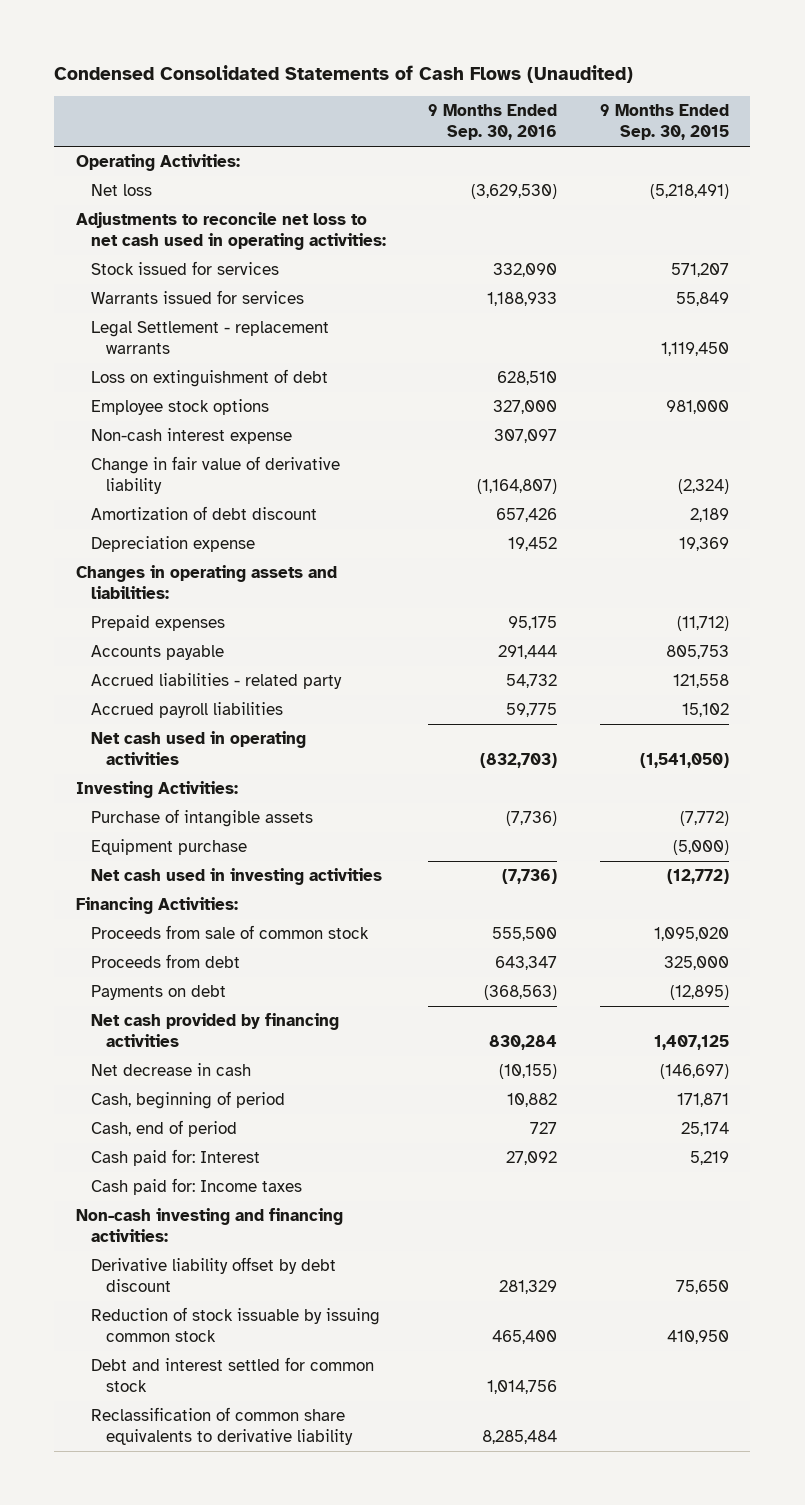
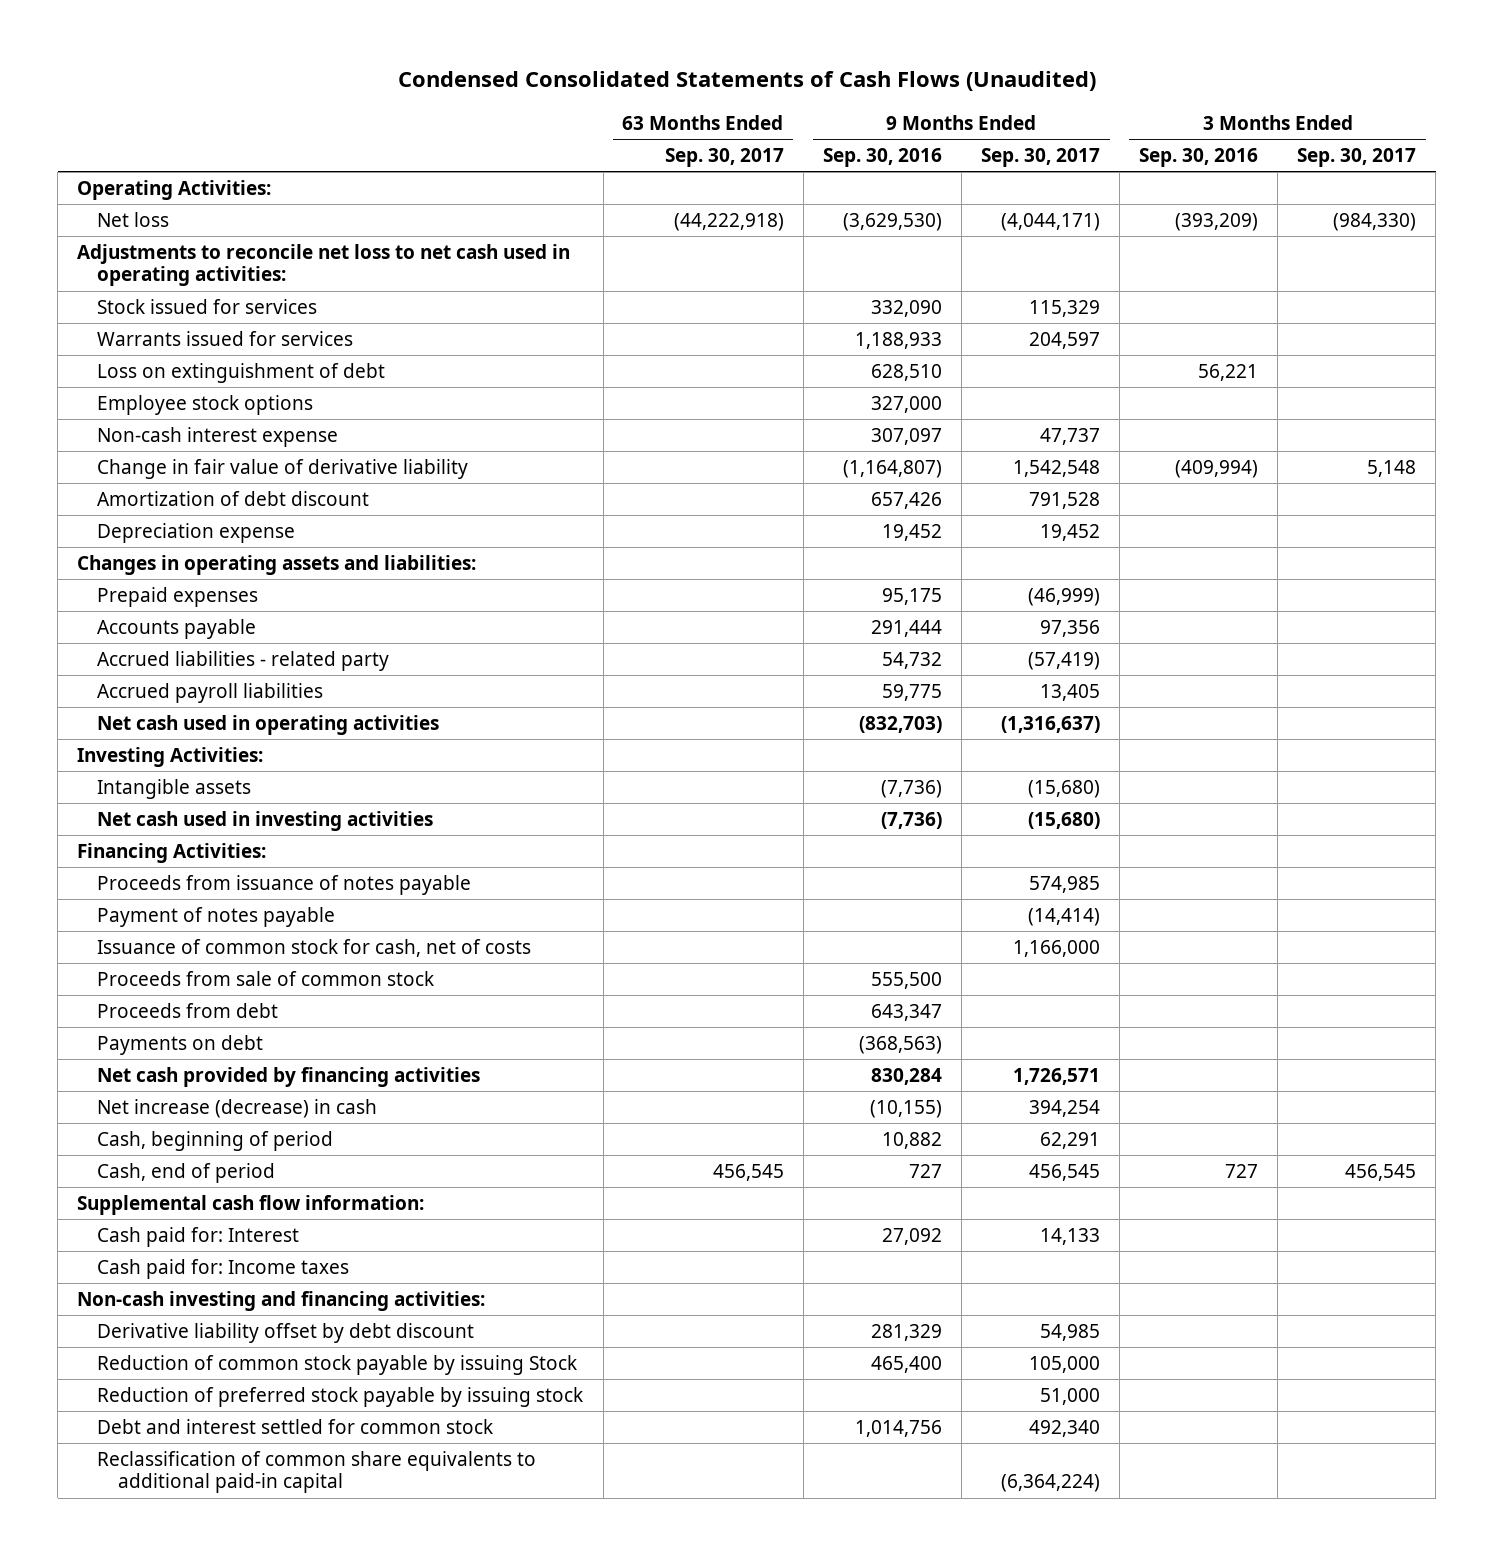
- | 9 Months Ended Sep. 30, 2016 | 9 Months Ended Sep. 30, 2015
+ | 63 Months Ended Sep. 30, 2017 | 9 Months Ended Sep. 30, 2016 | 9 Months Ended Sep. 30, 2017 | 3 Months Ended Sep. 30, 2016 | 3 Months Ended Sep. 30, 2017
- Legal Settlement - replacement warrants | | 1,119,450
- Purchase of intangible assets | (7,736) | (7,772)
- Equipment purchase | | (5,000)
+ Intangible assets | | (7,736) | (15,680) | |
+ Proceeds from issuance of notes payable | | | 574,985 | |
+ Payment of notes payable | | | (14,414) | |
+ Issuance of common stock for cash, net of costs | | | 1,166,000 | |
- Net decrease in cash | (10,155) | (146,697)
+ Net increase (decrease) in cash | | (10,155) | 394,254 | |
+ Supplemental cash flow information:
- Reduction of stock issuable by issuing common stock | 465,400 | 410,950
+ Reduction of common stock payable by issuing Stock | | 465,400 | 105,000 | |
+ Reduction of preferred stock payable by issuing stock | | | 51,000 | |
- Reclassification of common share equivalents to derivative liability | 8,285,484 |
+ Reclassification of common share equivalents to additional paid-in capital | | | (6,364,224) | |

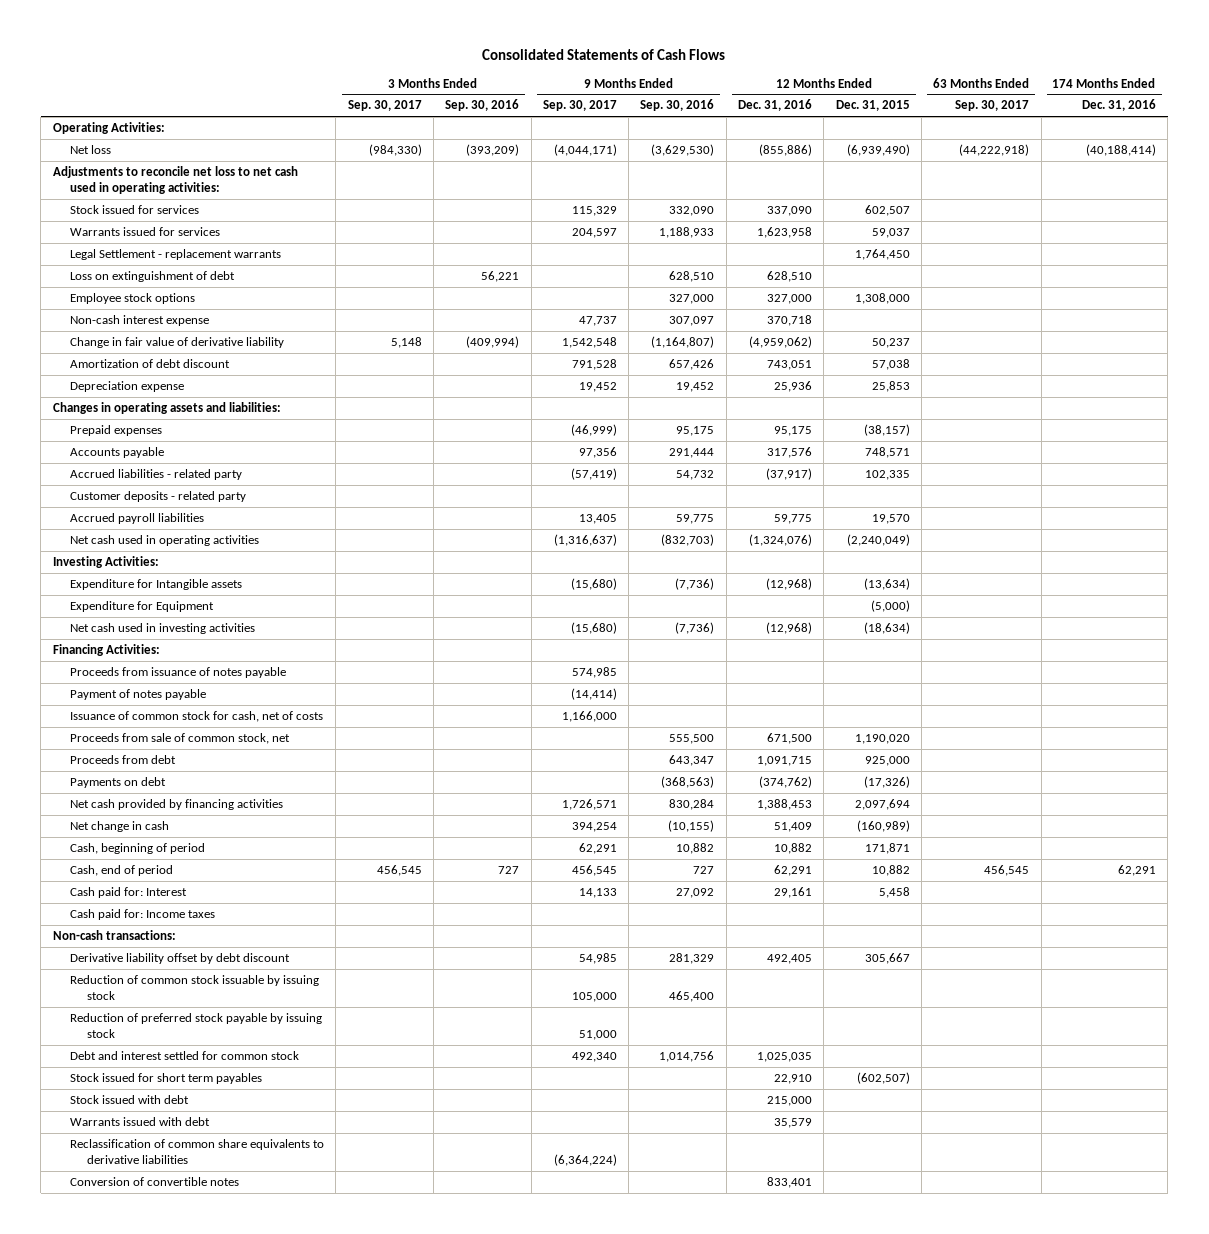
- Condensed Consolidated Statements of Cash Flows (Unaudited)
+ Consolidated Statements of Cash Flows
- | 63 Months Ended Sep. 30, 2017 | 9 Months Ended Sep. 30, 2016 | 9 Months Ended Sep. 30, 2017 | 3 Months Ended Sep. 30, 2016 | 3 Months Ended Sep. 30, 2017
+ | 3 Months Ended Sep. 30, 2017 | 3 Months Ended Sep. 30, 2016 | 9 Months Ended Sep. 30, 2017 | 9 Months Ended Sep. 30, 2016 | 12 Months Ended Dec. 31, 2016 | 12 Months Ended Dec. 31, 2015 | 63 Months Ended Sep. 30, 2017 | 174 Months Ended Dec. 31, 2016
+ Legal Settlement - replacement warrants | | | | | | 1,764,450 | |
+ Customer deposits - related party
- Intangible assets | | (7,736) | (15,680) | |
+ Expenditure for Intangible assets | | | (15,680) | (7,736) | (12,968) | (13,634) | |
+ Expenditure for Equipment | | | | | | (5,000) | |
- Proceeds from sale of common stock | | 555,500 | | |
+ Proceeds from sale of common stock, net | | | | 555,500 | 671,500 | 1,190,020 | |
- Net increase (decrease) in cash | | (10,155) | 394,254 | |
+ Net change in cash | | | 394,254 | (10,155) | 51,409 | (160,989) | |
- Supplemental cash flow information:
- Non-cash investing and financing activities:
+ Non-cash transactions:
- Reduction of common stock payable by issuing Stock | | 465,400 | 105,000 | |
+ Reduction of common stock issuable by issuing stock | | | 105,000 | 465,400 | | | |
- Reclassification of common share equivalents to additional paid-in capital | | | (6,364,224) | |
+ Stock issued for short term payables | | | | | 22,910 | (602,507) | |
+ Stock issued with debt | | | | | 215,000 | | |
+ Warrants issued with debt | | | | | 35,579 | | |
+ Reclassification of common share equivalents to derivative liabilities | | | (6,364,224) | | | | |
+ Conversion of convertible notes | | | | | 833,401 | | |

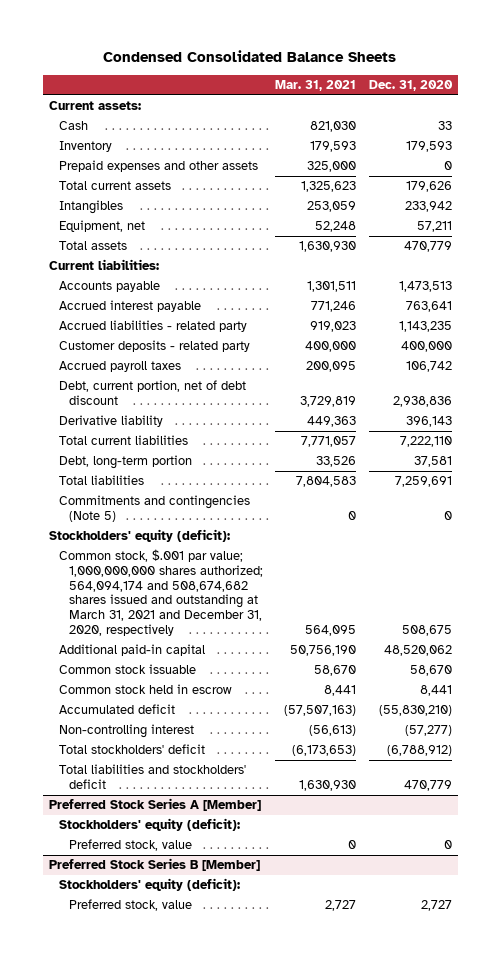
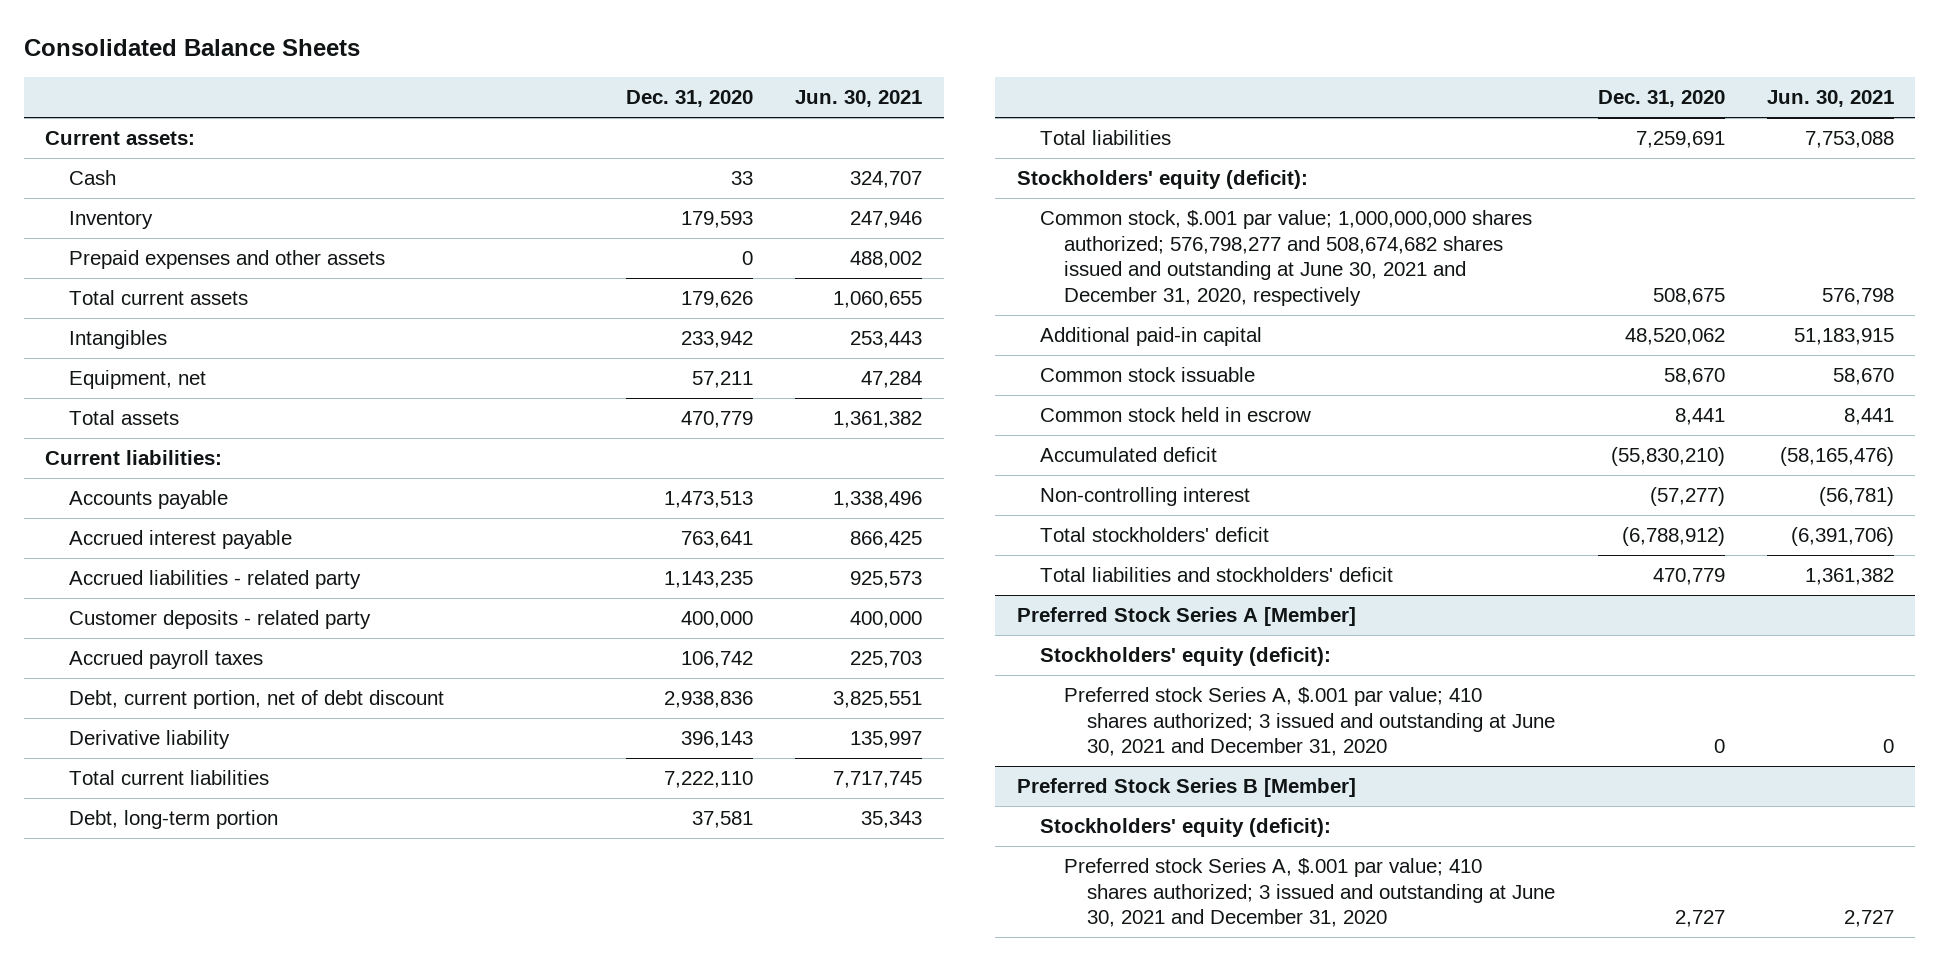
- Condensed Consolidated Balance Sheets
+ Consolidated Balance Sheets
- | Mar. 31, 2021 | Dec. 31, 2020
+ | Dec. 31, 2020 | Jun. 30, 2021
- Commitments and contingencies (Note 5) | 0 | 0
- Common stock, $.001 par value; 1,000,000,000 shares authorized; 564,094,174 and 508,674,682 shares issued and outstanding at March 31, 2021 and December 31, 2020, respectively | 564,095 | 508,675
+ Common stock, $.001 par value; 1,000,000,000 shares authorized; 576,798,277 and 508,674,682 shares issued and outstanding at June 30, 2021 and December 31, 2020, respectively | 508,675 | 576,798
@ Preferred Stock Series A [Member]
- Preferred stock, value | 0 | 0
+ Preferred stock Series A, $.001 par value; 410 shares authorized; 3 issued and outstanding at June 30, 2021 and December 31, 2020 | 0 | 0
@ Preferred Stock Series B [Member]
- Preferred stock, value | 2,727 | 2,727
+ Preferred stock Series A, $.001 par value; 410 shares authorized; 3 issued and outstanding at June 30, 2021 and December 31, 2020 | 2,727 | 2,727

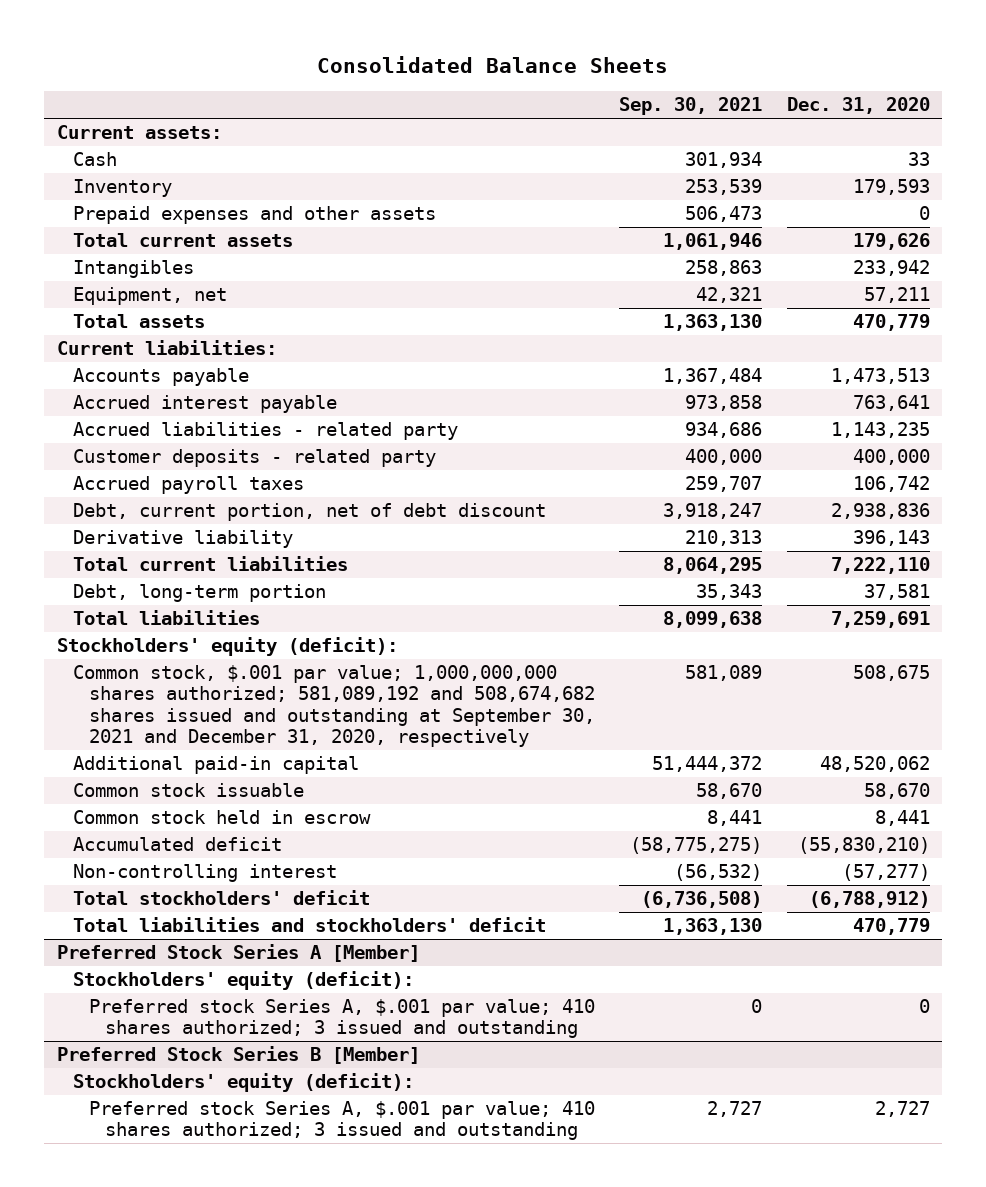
- | Dec. 31, 2020 | Jun. 30, 2021
+ | Sep. 30, 2021 | Dec. 31, 2020
- Common stock, $.001 par value; 1,000,000,000 shares authorized; 576,798,277 and 508,674,682 shares issued and outstanding at June 30, 2021 and December 31, 2020, respectively | 508,675 | 576,798
+ Common stock, $.001 par value; 1,000,000,000 shares authorized; 581,089,192 and 508,674,682 shares issued and outstanding at September 30, 2021 and December 31, 2020, respectively | 581,089 | 508,675
@ Preferred Stock Series A [Member]
- Preferred stock Series A, $.001 par value; 410 shares authorized; 3 issued and outstanding at June 30, 2021 and December 31, 2020 | 0 | 0
+ Preferred stock Series A, $.001 par value; 410 shares authorized; 3 issued and outstanding | 0 | 0
@ Preferred Stock Series B [Member]
- Preferred stock Series A, $.001 par value; 410 shares authorized; 3 issued and outstanding at June 30, 2021 and December 31, 2020 | 2,727 | 2,727
+ Preferred stock Series A, $.001 par value; 410 shares authorized; 3 issued and outstanding | 2,727 | 2,727

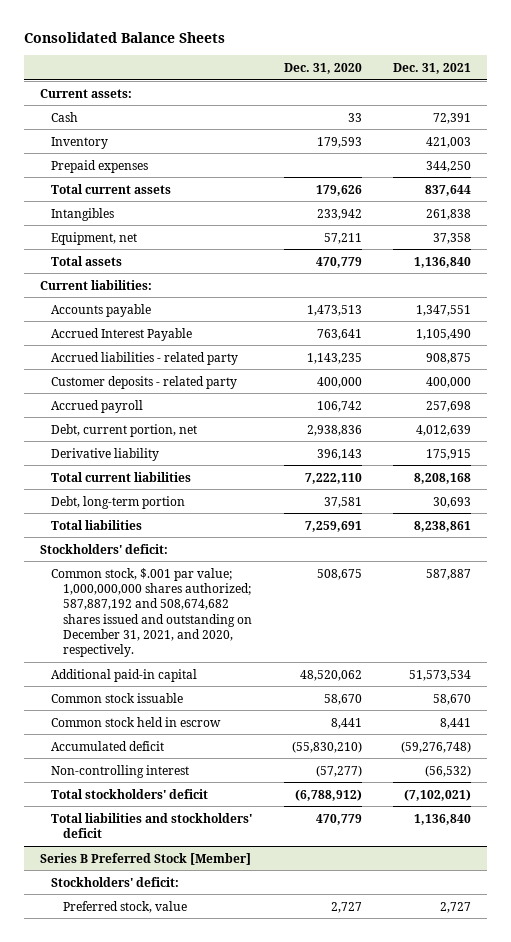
- | Sep. 30, 2021 | Dec. 31, 2020
+ | Dec. 31, 2020 | Dec. 31, 2021
- Prepaid expenses and other assets | 506,473 | 0
+ Prepaid expenses | | 344,250
- Accrued interest payable | 973,858 | 763,641
+ Accrued Interest Payable | 763,641 | 1,105,490
- Accrued payroll taxes | 259,707 | 106,742
- Debt, current portion, net of debt discount | 3,918,247 | 2,938,836
+ Accrued payroll | 106,742 | 257,698
+ Debt, current portion, net | 2,938,836 | 4,012,639
- Stockholders' equity (deficit):
- Common stock, $.001 par value; 1,000,000,000 shares authorized; 581,089,192 and 508,674,682 shares issued and outstanding at September 30, 2021 and December 31, 2020, respectively | 581,089 | 508,675
+ Stockholders' deficit:
+ Common stock, $.001 par value; 1,000,000,000 shares authorized; 587,887,192 and 508,674,682 shares issued and outstanding on December 31, 2021, and 2020, respectively. | 508,675 | 587,887
- Preferred Stock Series A [Member]
- Stockholders' equity (deficit):
- Preferred stock Series A, $.001 par value; 410 shares authorized; 3 issued and outstanding | 0 | 0
- Preferred Stock Series B [Member]
- Stockholders' equity (deficit):
- Preferred stock Series A, $.001 par value; 410 shares authorized; 3 issued and outstanding | 2,727 | 2,727
+ Series B Preferred Stock [Member]
+ Stockholders' deficit:
+ Preferred stock, value | 2,727 | 2,727

